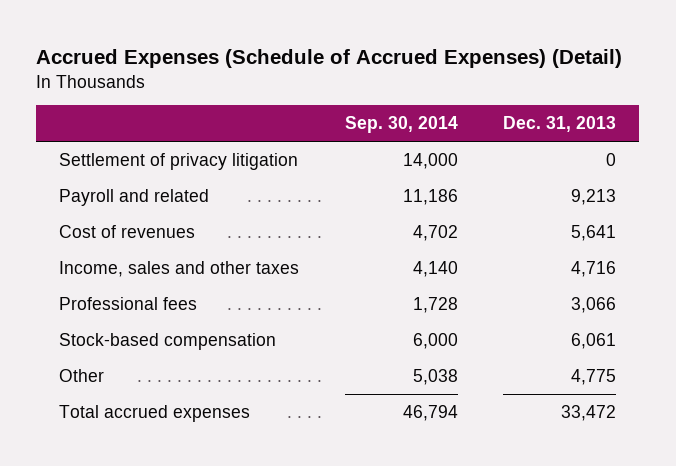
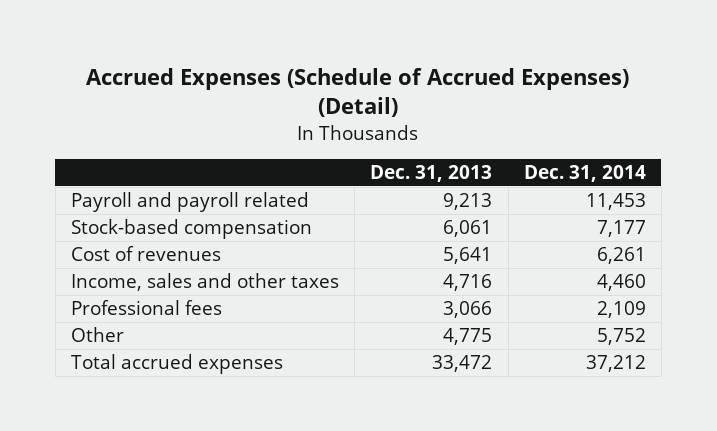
- | Sep. 30, 2014 | Dec. 31, 2013
+ | Dec. 31, 2013 | Dec. 31, 2014
- Settlement of privacy litigation | 14,000 | 0
- Payroll and related | 11,186 | 9,213
+ Payroll and payroll related | 9,213 | 11,453
moved up: Stock-based compensation | 6,061 | 7,177

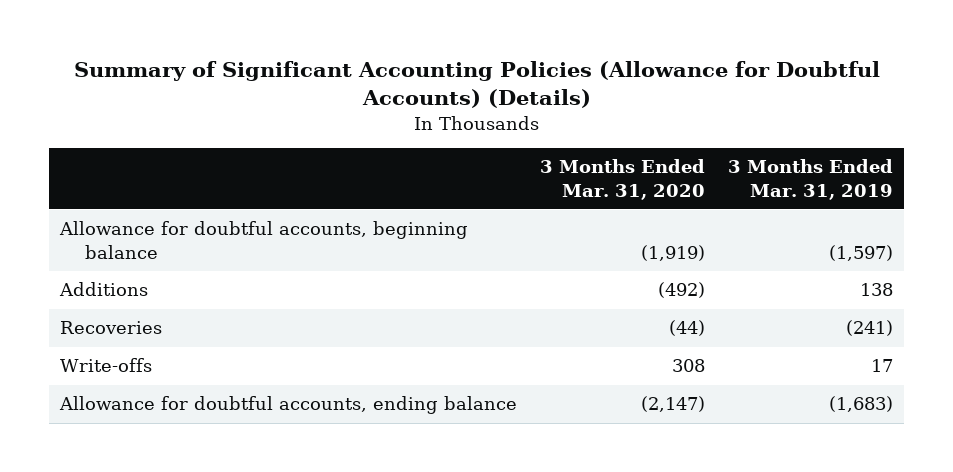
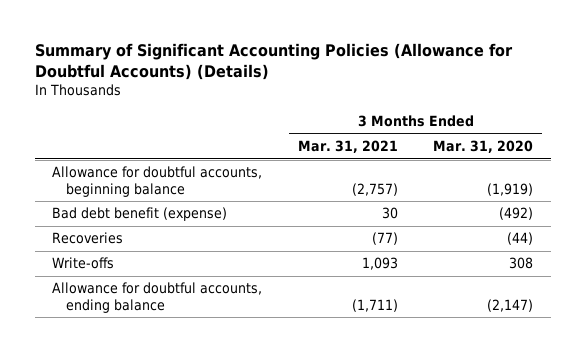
- | 3 Months Ended Mar. 31, 2020 | 3 Months Ended Mar. 31, 2019
+ | 3 Months Ended Mar. 31, 2021 | 3 Months Ended Mar. 31, 2020
- Additions | (492) | 138
+ Bad debt benefit (expense) | 30 | (492)

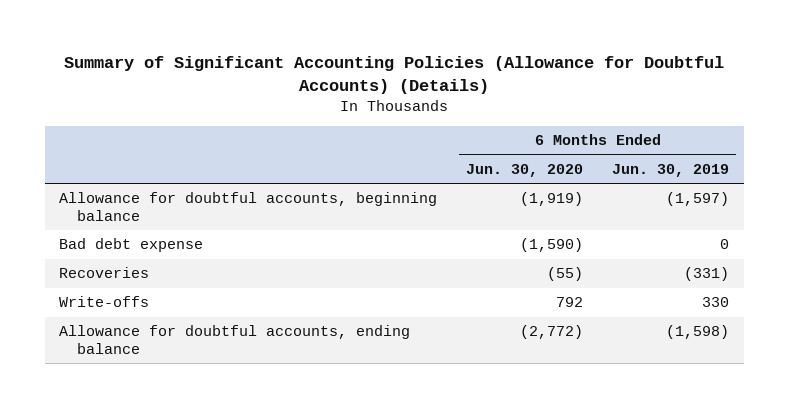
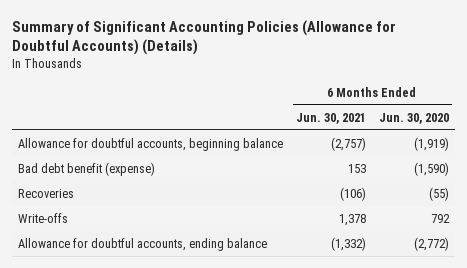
- | 6 Months Ended Jun. 30, 2020 | 6 Months Ended Jun. 30, 2019
+ | 6 Months Ended Jun. 30, 2021 | 6 Months Ended Jun. 30, 2020
- Bad debt expense | (1,590) | 0
+ Bad debt benefit (expense) | 153 | (1,590)

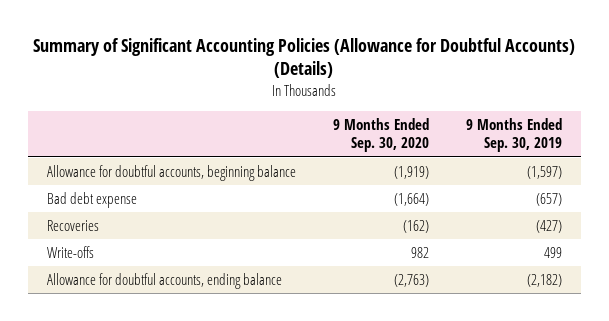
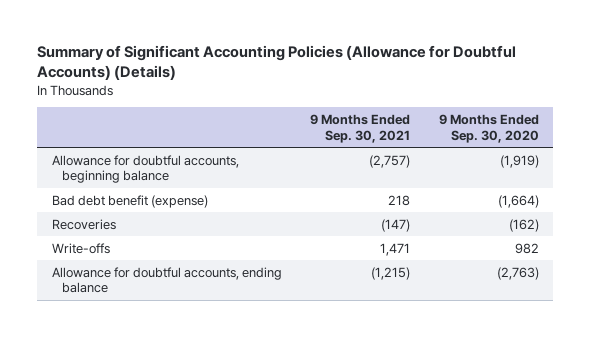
- | 9 Months Ended Sep. 30, 2020 | 9 Months Ended Sep. 30, 2019
+ | 9 Months Ended Sep. 30, 2021 | 9 Months Ended Sep. 30, 2020
- Bad debt expense | (1,664) | (657)
+ Bad debt benefit (expense) | 218 | (1,664)

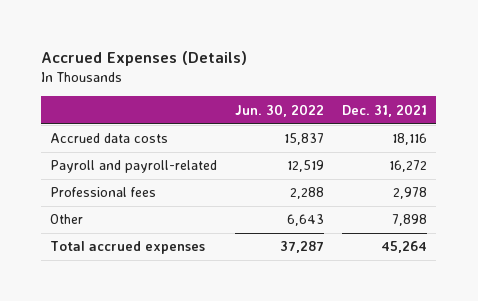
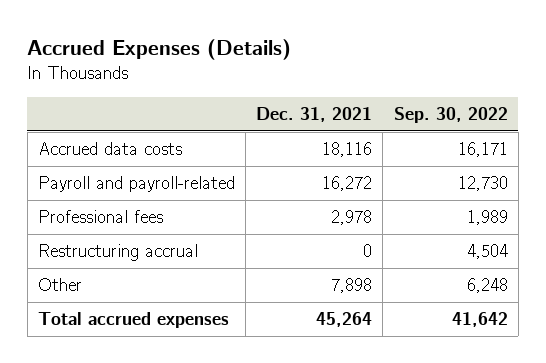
- | Jun. 30, 2022 | Dec. 31, 2021
+ | Dec. 31, 2021 | Sep. 30, 2022
+ Restructuring accrual | 0 | 4,504

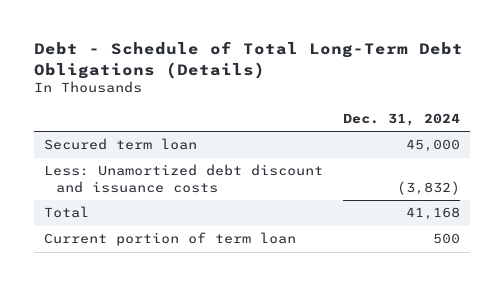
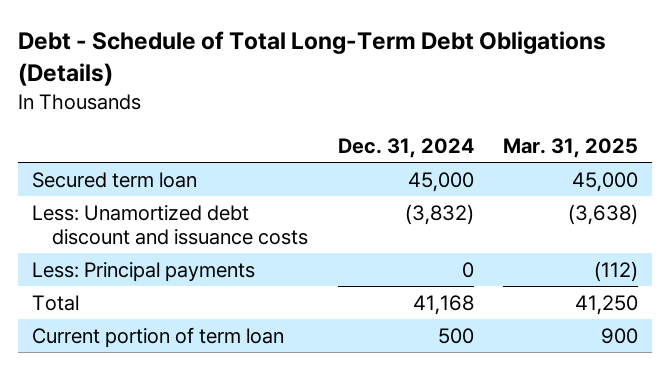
- | Dec. 31, 2024
+ | Dec. 31, 2024 | Mar. 31, 2025
+ Less: Principal payments | 0 | (112)

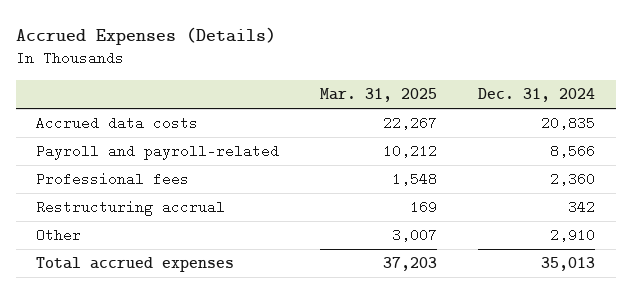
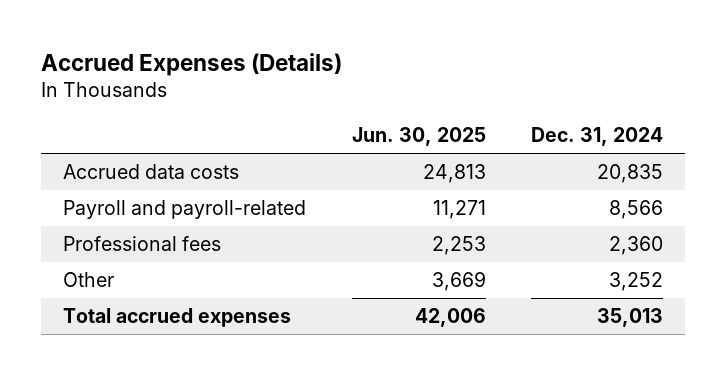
- | Mar. 31, 2025 | Dec. 31, 2024
+ | Jun. 30, 2025 | Dec. 31, 2024
- Restructuring accrual | 169 | 342
- Other | 3,007 | 2,910
+ Other | 3,669 | 3,252

